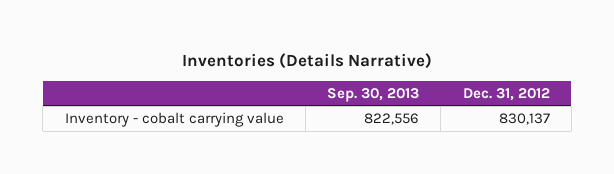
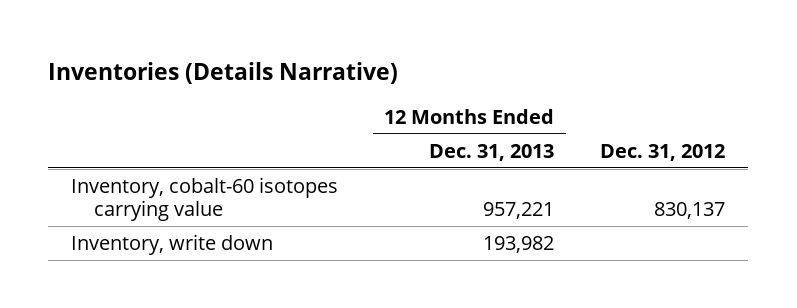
- | Sep. 30, 2013 | Dec. 31, 2012
+ | 12 Months Ended Dec. 31, 2013 | Dec. 31, 2012
- Inventory - cobalt carrying value | 822,556 | 830,137
+ Inventory, cobalt-60 isotopes carrying value | 957,221 | 830,137
+ Inventory, write down | 193,982 |

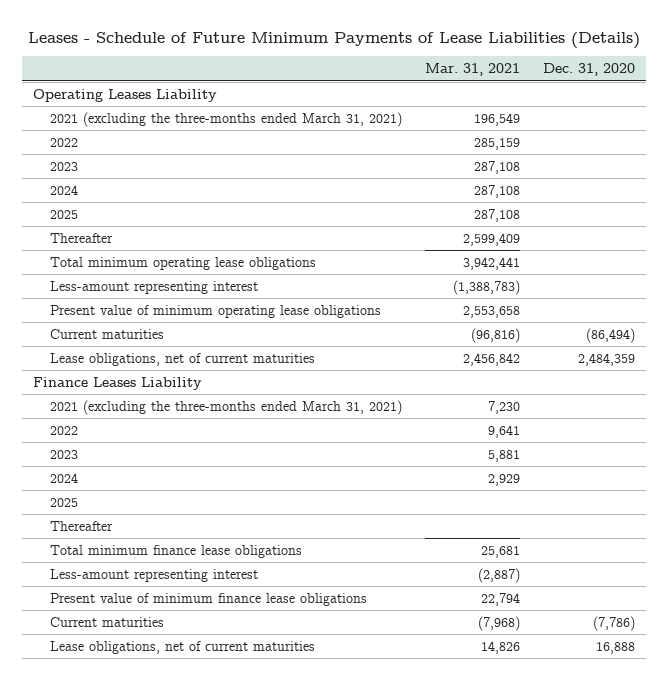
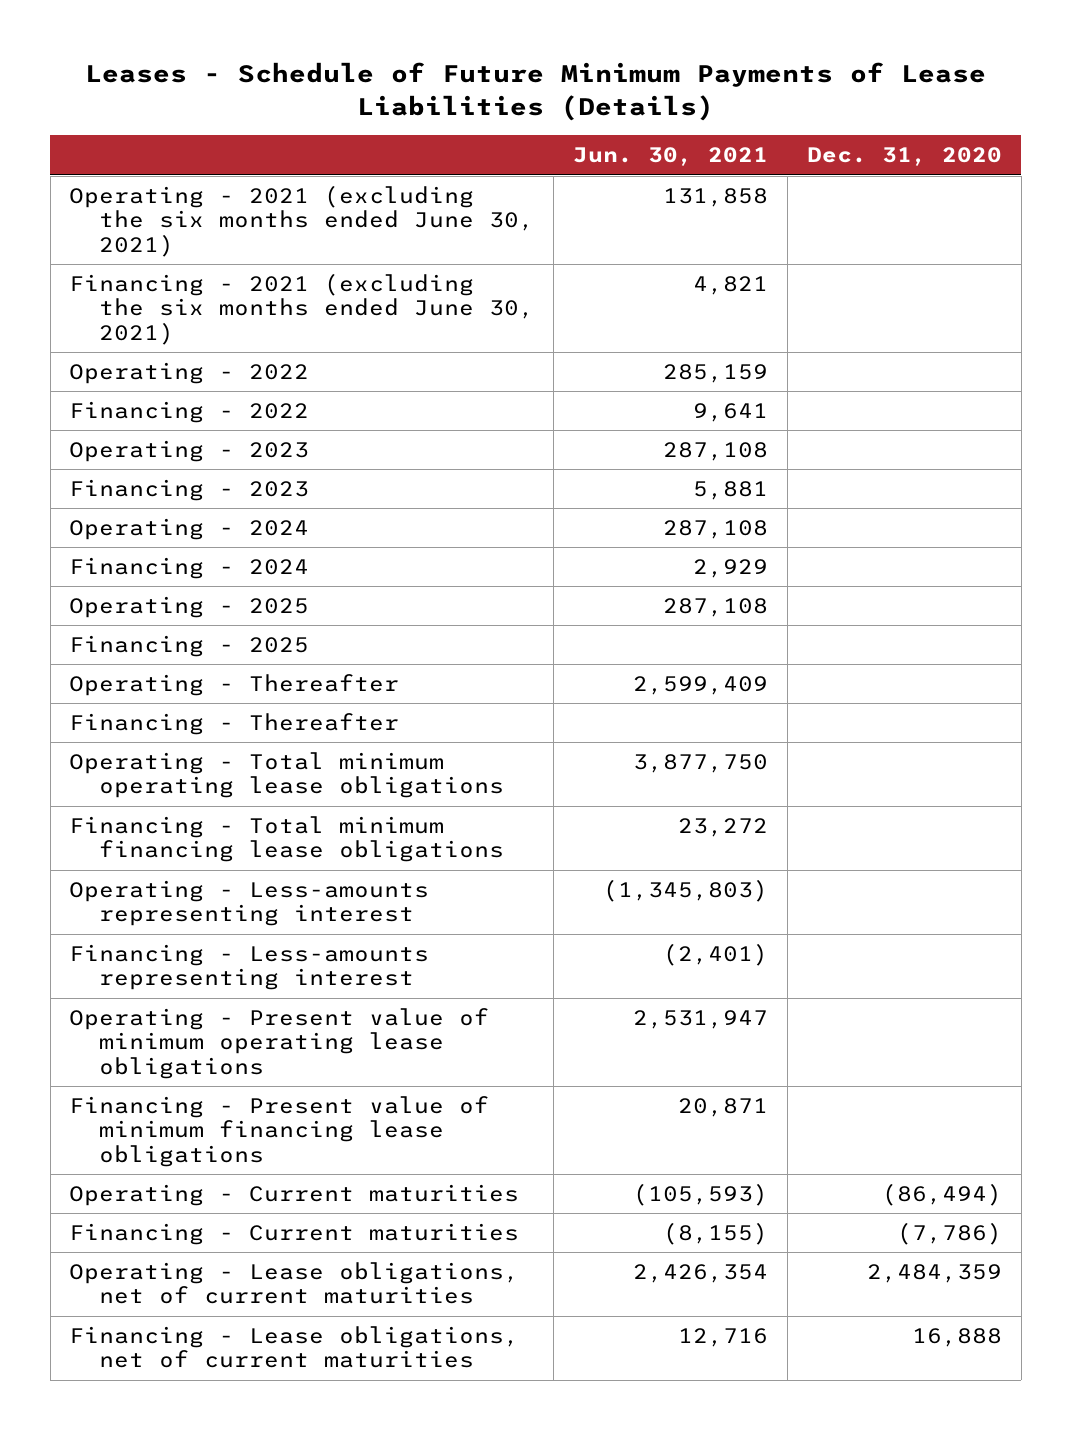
- | Mar. 31, 2021 | Dec. 31, 2020
+ | Jun. 30, 2021 | Dec. 31, 2020
- Operating Leases Liability
- 2021 (excluding the three-months ended March 31, 2021) | 196,549 |
- 2022 | 285,159 |
- 2023 | 287,108 |
- 2024 | 287,108 |
- 2025 | 287,108 |
- Thereafter | 2,599,409 |
- Total minimum operating lease obligations | 3,942,441 |
- Less-amount representing interest | (1,388,783) |
- Present value of minimum operating lease obligations | 2,553,658 |
- Current maturities | (96,816) | (86,494)
- Lease obligations, net of current maturities | 2,456,842 | 2,484,359
- Finance Leases Liability
- 2021 (excluding the three-months ended March 31, 2021) | 7,230 |
- 2022 | 9,641 |
- 2023 | 5,881 |
- 2024 | 2,929 |
- 2025
- Thereafter
- Total minimum finance lease obligations | 25,681 |
- Less-amount representing interest | (2,887) |
- Present value of minimum finance lease obligations | 22,794 |
- Current maturities | (7,968) | (7,786)
- Lease obligations, net of current maturities | 14,826 | 16,888
+ Operating - 2021 (excluding the six months ended June 30, 2021) | 131,858 |
+ Financing - 2021 (excluding the six months ended June 30, 2021) | 4,821 |
+ Operating - 2022 | 285,159 |
+ Financing - 2022 | 9,641 |
+ Operating - 2023 | 287,108 |
+ Financing - 2023 | 5,881 |
+ Operating - 2024 | 287,108 |
+ Financing - 2024 | 2,929 |
+ Operating - 2025 | 287,108 |
+ Financing - 2025
+ Operating - Thereafter | 2,599,409 |
+ Financing - Thereafter
+ Operating - Total minimum operating lease obligations | 3,877,750 |
+ Financing - Total minimum financing lease obligations | 23,272 |
+ Operating - Less-amounts representing interest | (1,345,803) |
+ Financing - Less-amounts representing interest | (2,401) |
+ Operating - Present value of minimum operating lease obligations | 2,531,947 |
+ Financing - Present value of minimum financing lease obligations | 20,871 |
+ Operating - Current maturities | (105,593) | (86,494)
+ Financing - Current maturities | (8,155) | (7,786)
+ Operating - Lease obligations, net of current maturities | 2,426,354 | 2,484,359
+ Financing - Lease obligations, net of current maturities | 12,716 | 16,888

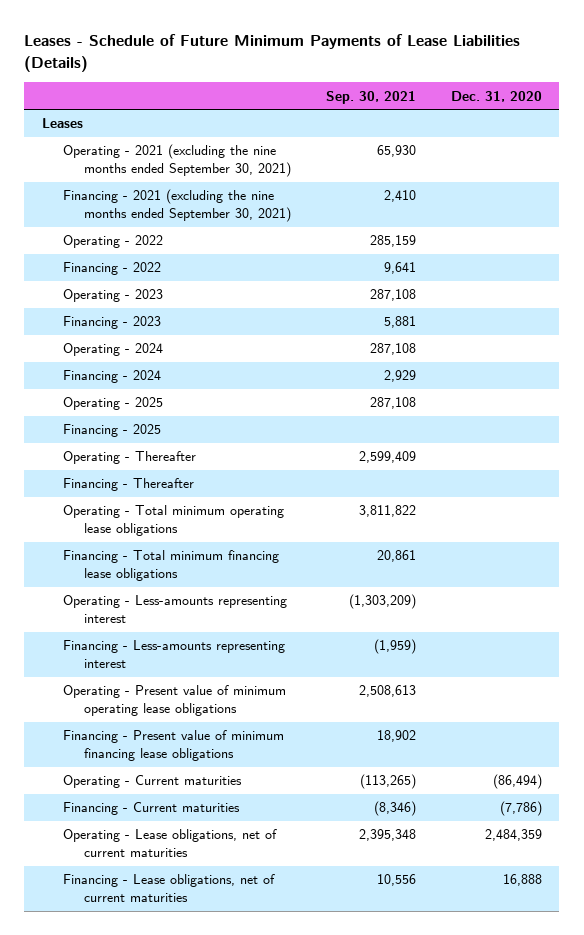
- | Jun. 30, 2021 | Dec. 31, 2020
+ | Sep. 30, 2021 | Dec. 31, 2020
- Operating - 2021 (excluding the six months ended June 30, 2021) | 131,858 |
- Financing - 2021 (excluding the six months ended June 30, 2021) | 4,821 |
+ Leases
+ Operating - 2021 (excluding the nine months ended September 30, 2021) | 65,930 |
+ Financing - 2021 (excluding the nine months ended September 30, 2021) | 2,410 |

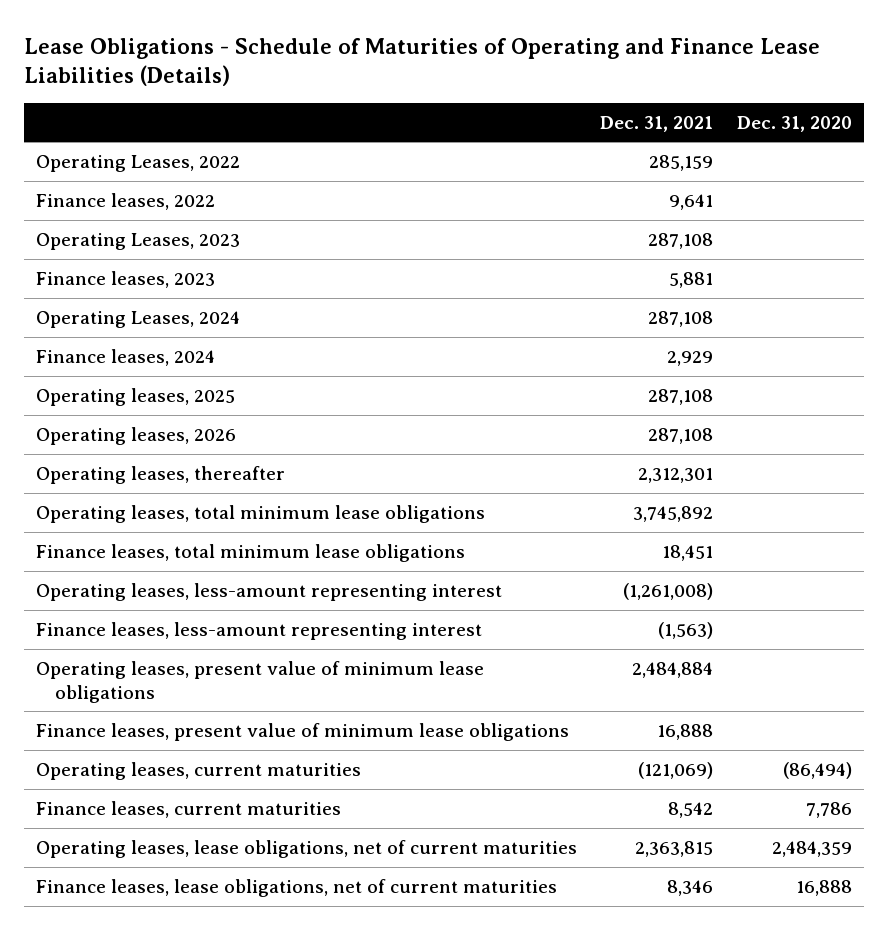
- Leases - Schedule of Future Minimum Payments of Lease Liabilities (Details)
+ Lease Obligations - Schedule of Maturities of Operating and Finance Lease Liabilities (Details)
- | Sep. 30, 2021 | Dec. 31, 2020
+ | Dec. 31, 2021 | Dec. 31, 2020
- Leases
- Operating - 2021 (excluding the nine months ended September 30, 2021) | 65,930 |
- Financing - 2021 (excluding the nine months ended September 30, 2021) | 2,410 |
- Operating - 2022 | 285,159 |
- Financing - 2022 | 9,641 |
- Operating - 2023 | 287,108 |
- Financing - 2023 | 5,881 |
- Operating - 2024 | 287,108 |
- Financing - 2024 | 2,929 |
- Operating - 2025 | 287,108 |
- Financing - 2025
- Operating - Thereafter | 2,599,409 |
- Financing - Thereafter
- Operating - Total minimum operating lease obligations | 3,811,822 |
- Financing - Total minimum financing lease obligations | 20,861 |
- Operating - Less-amounts representing interest | (1,303,209) |
- Financing - Less-amounts representing interest | (1,959) |
- Operating - Present value of minimum operating lease obligations | 2,508,613 |
- Financing - Present value of minimum financing lease obligations | 18,902 |
- Operating - Current maturities | (113,265) | (86,494)
- Financing - Current maturities | (8,346) | (7,786)
- Operating - Lease obligations, net of current maturities | 2,395,348 | 2,484,359
- Financing - Lease obligations, net of current maturities | 10,556 | 16,888
+ Operating Leases, 2022 | 285,159 |
+ Finance leases, 2022 | 9,641 |
+ Operating Leases, 2023 | 287,108 |
+ Finance leases, 2023 | 5,881 |
+ Operating Leases, 2024 | 287,108 |
+ Finance leases, 2024 | 2,929 |
+ Operating leases, 2025 | 287,108 |
+ Operating leases, 2026 | 287,108 |
+ Operating leases, thereafter | 2,312,301 |
+ Operating leases, total minimum lease obligations | 3,745,892 |
+ Finance leases, total minimum lease obligations | 18,451 |
+ Operating leases, less-amount representing interest | (1,261,008) |
+ Finance leases, less-amount representing interest | (1,563) |
+ Operating leases, present value of minimum lease obligations | 2,484,884 |
+ Finance leases, present value of minimum lease obligations | 16,888 |
+ Operating leases, current maturities | (121,069) | (86,494)
+ Finance leases, current maturities | 8,542 | 7,786
+ Operating leases, lease obligations, net of current maturities | 2,363,815 | 2,484,359
+ Finance leases, lease obligations, net of current maturities | 8,346 | 16,888

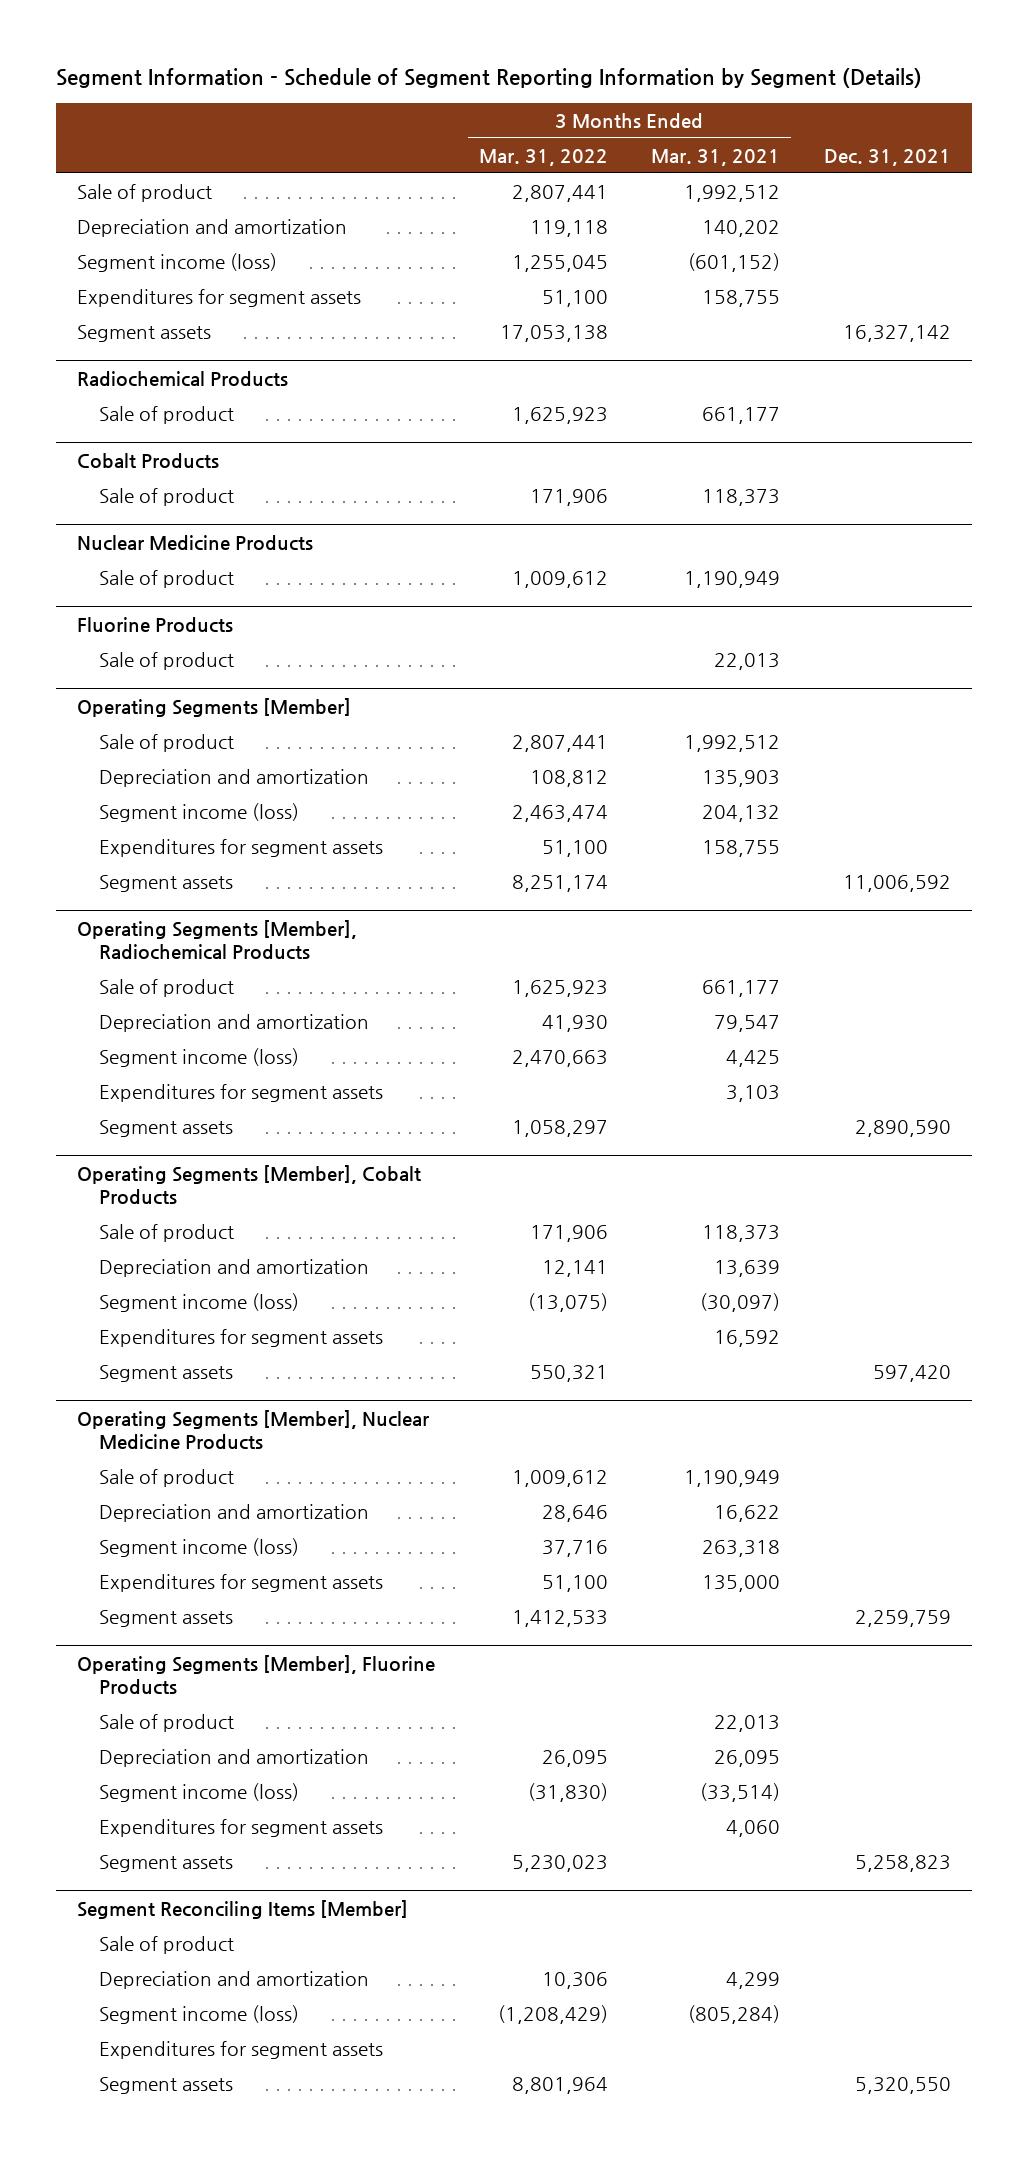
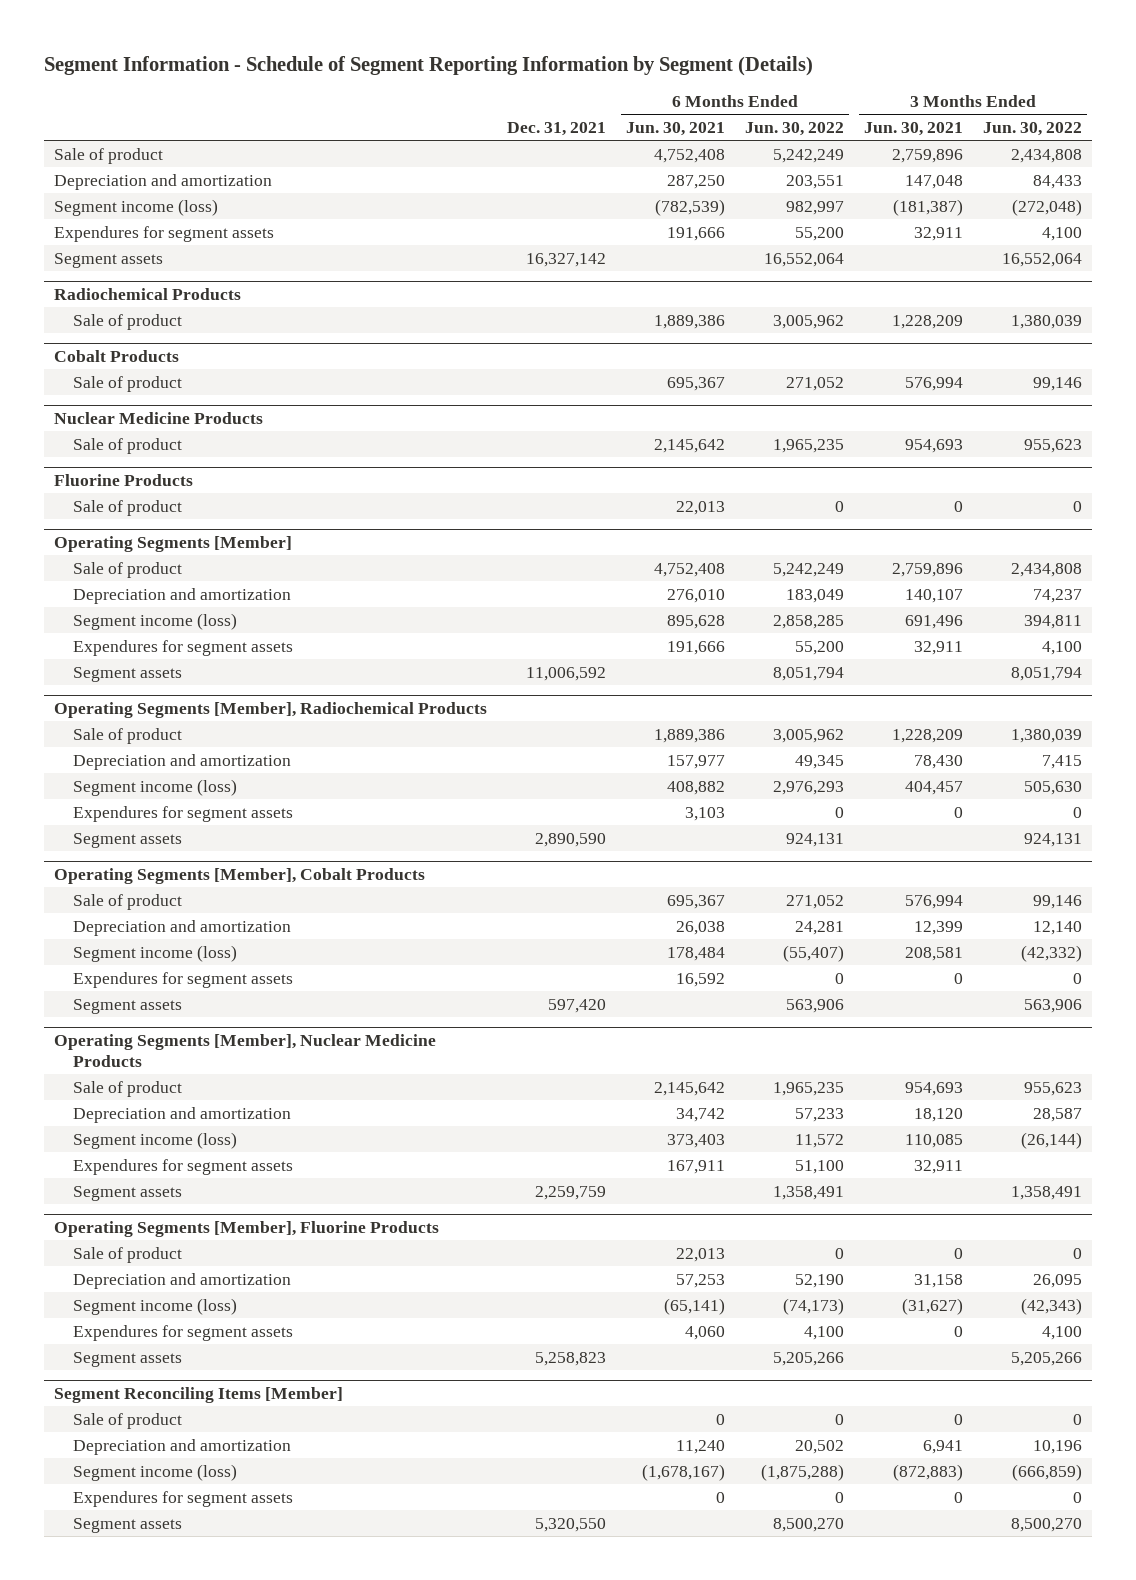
- | 3 Months Ended Mar. 31, 2022 | 3 Months Ended Mar. 31, 2021 | Dec. 31, 2021
+ | Dec. 31, 2021 | 6 Months Ended Jun. 30, 2021 | 6 Months Ended Jun. 30, 2022 | 3 Months Ended Jun. 30, 2021 | 3 Months Ended Jun. 30, 2022
- Expenditures for segment assets | 51,100 | 158,755 |
+ Expendures for segment assets | | 191,666 | 55,200 | 32,911 | 4,100
@ Operating Segments [Member]
- Expenditures for segment assets | 51,100 | 158,755 |
+ Expendures for segment assets | | 191,666 | 55,200 | 32,911 | 4,100
@ Operating Segments [Member], Radiochemical Products
- Expenditures for segment assets | | 3,103 |
+ Expendures for segment assets | | 3,103 | 0 | 0 | 0
@ Operating Segments [Member], Cobalt Products
- Expenditures for segment assets | | 16,592 |
+ Expendures for segment assets | | 16,592 | 0 | 0 | 0
@ Operating Segments [Member], Nuclear Medicine Products
- Expenditures for segment assets | 51,100 | 135,000 |
+ Expendures for segment assets | | 167,911 | 51,100 | 32,911 |
@ Operating Segments [Member], Fluorine Products
- Expenditures for segment assets | | 4,060 |
+ Expendures for segment assets | | 4,060 | 4,100 | 0 | 4,100
@ Segment Reconciling Items [Member]
- Expenditures for segment assets
+ Expendures for segment assets | | 0 | 0 | 0 | 0

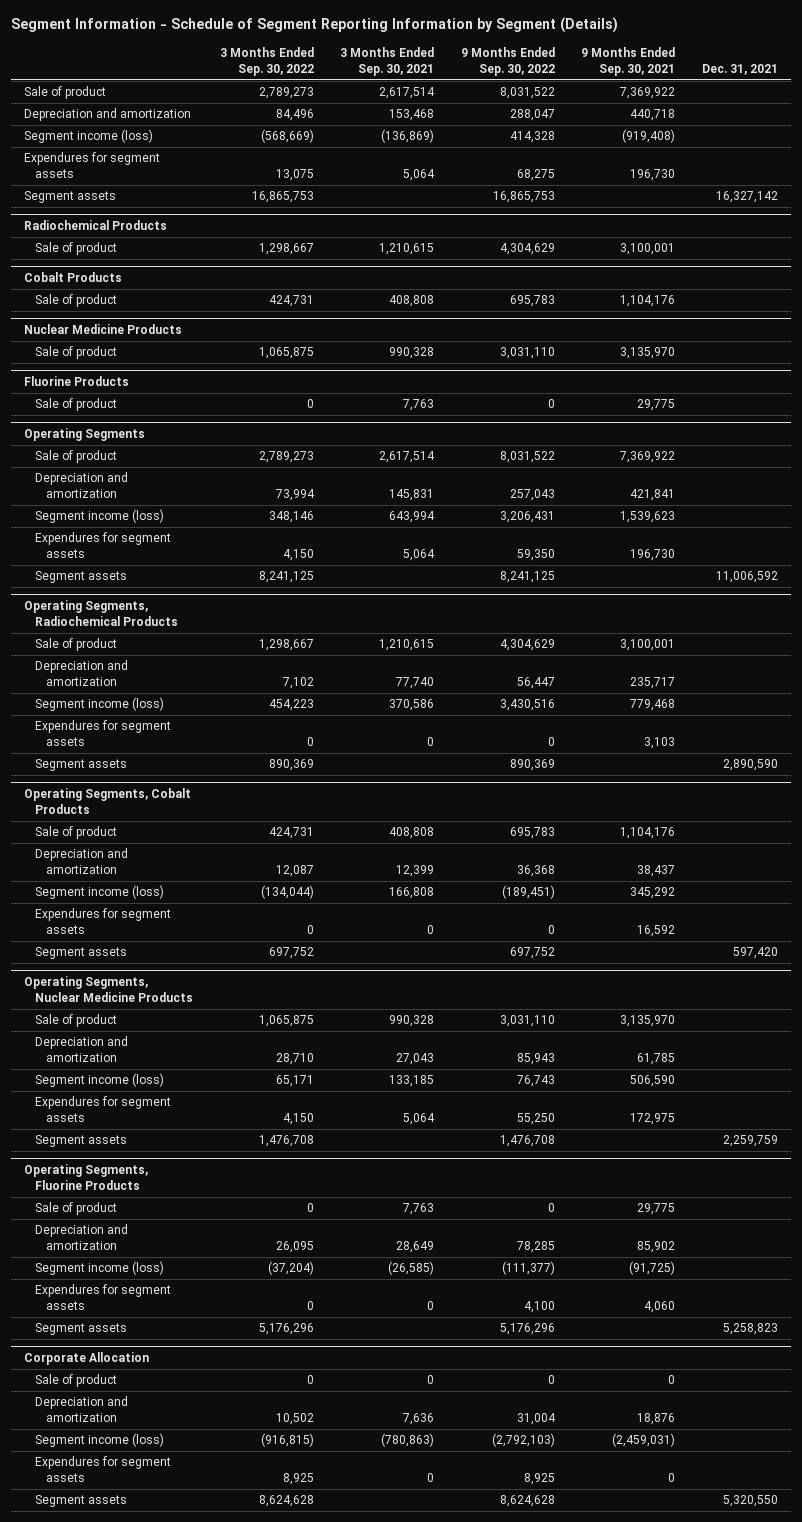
- | Dec. 31, 2021 | 6 Months Ended Jun. 30, 2021 | 6 Months Ended Jun. 30, 2022 | 3 Months Ended Jun. 30, 2021 | 3 Months Ended Jun. 30, 2022
+ | 3 Months Ended Sep. 30, 2022 | 3 Months Ended Sep. 30, 2021 | 9 Months Ended Sep. 30, 2022 | 9 Months Ended Sep. 30, 2021 | Dec. 31, 2021
- Operating Segments [Member]
+ Operating Segments
- Operating Segments [Member], Radiochemical Products
+ Operating Segments, Radiochemical Products
- Operating Segments [Member], Cobalt Products
+ Operating Segments, Cobalt Products
- Operating Segments [Member], Nuclear Medicine Products
+ Operating Segments, Nuclear Medicine Products
- Operating Segments [Member], Fluorine Products
+ Operating Segments, Fluorine Products
- Segment Reconciling Items [Member]
+ Corporate Allocation

